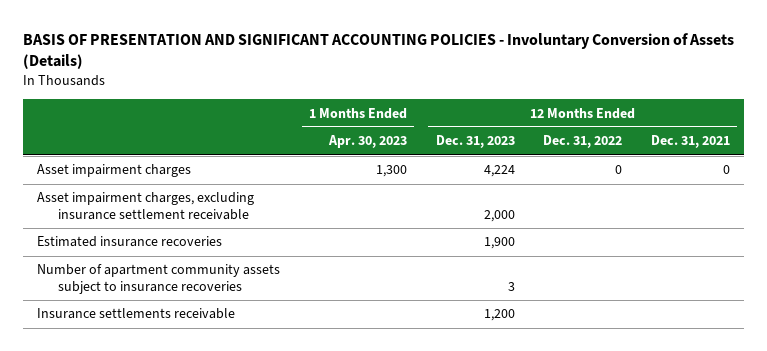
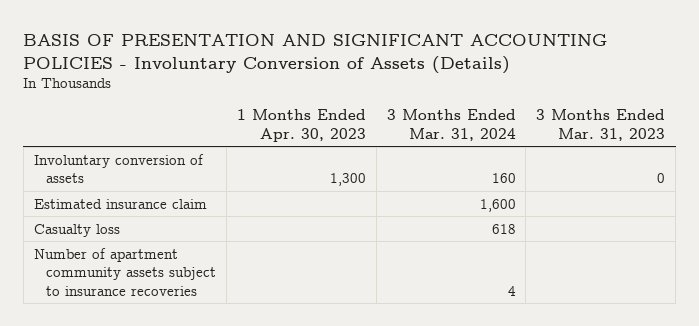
- | 1 Months Ended Apr. 30, 2023 | 12 Months Ended Dec. 31, 2023 | 12 Months Ended Dec. 31, 2022 | 12 Months Ended Dec. 31, 2021
+ | 1 Months Ended Apr. 30, 2023 | 3 Months Ended Mar. 31, 2024 | 3 Months Ended Mar. 31, 2023
- Asset impairment charges | 1,300 | 4,224 | 0 | 0
- Asset impairment charges, excluding insurance settlement receivable | | 2,000 | |
- Estimated insurance recoveries | | 1,900 | |
+ Involuntary conversion of assets | 1,300 | 160 | 0
+ Estimated insurance claim | | 1,600 |
+ Casualty loss | | 618 |
- Insurance settlements receivable | | 1,200 | |

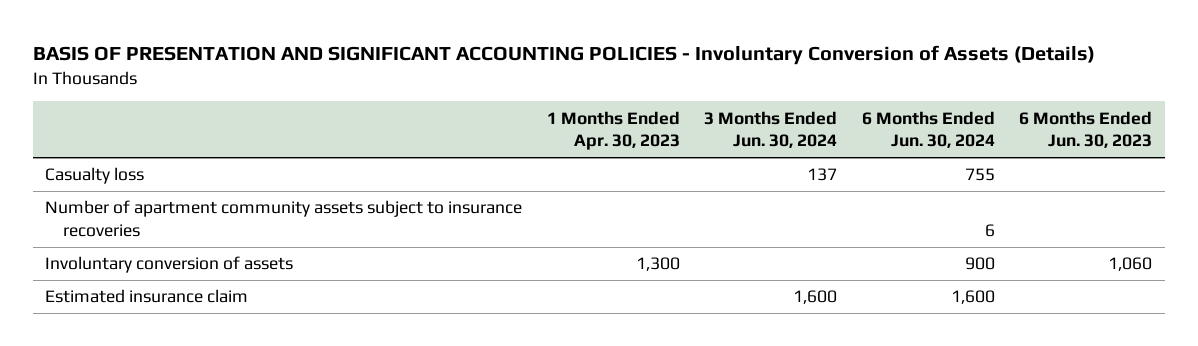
- | 1 Months Ended Apr. 30, 2023 | 3 Months Ended Mar. 31, 2024 | 3 Months Ended Mar. 31, 2023
+ | 1 Months Ended Apr. 30, 2023 | 3 Months Ended Jun. 30, 2024 | 6 Months Ended Jun. 30, 2024 | 6 Months Ended Jun. 30, 2023
moved down: Involuntary conversion of assets | 1,300 | | 900 | 1,060
moved down: Estimated insurance claim | | 1,600 | 1,600 |

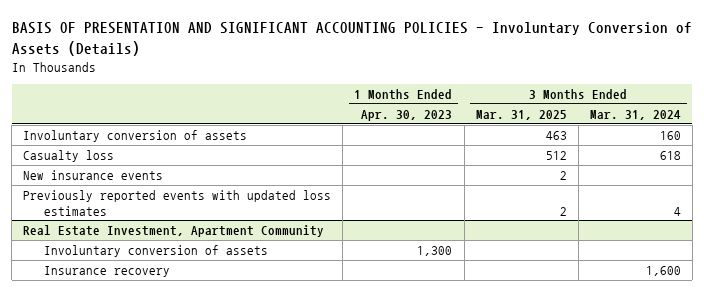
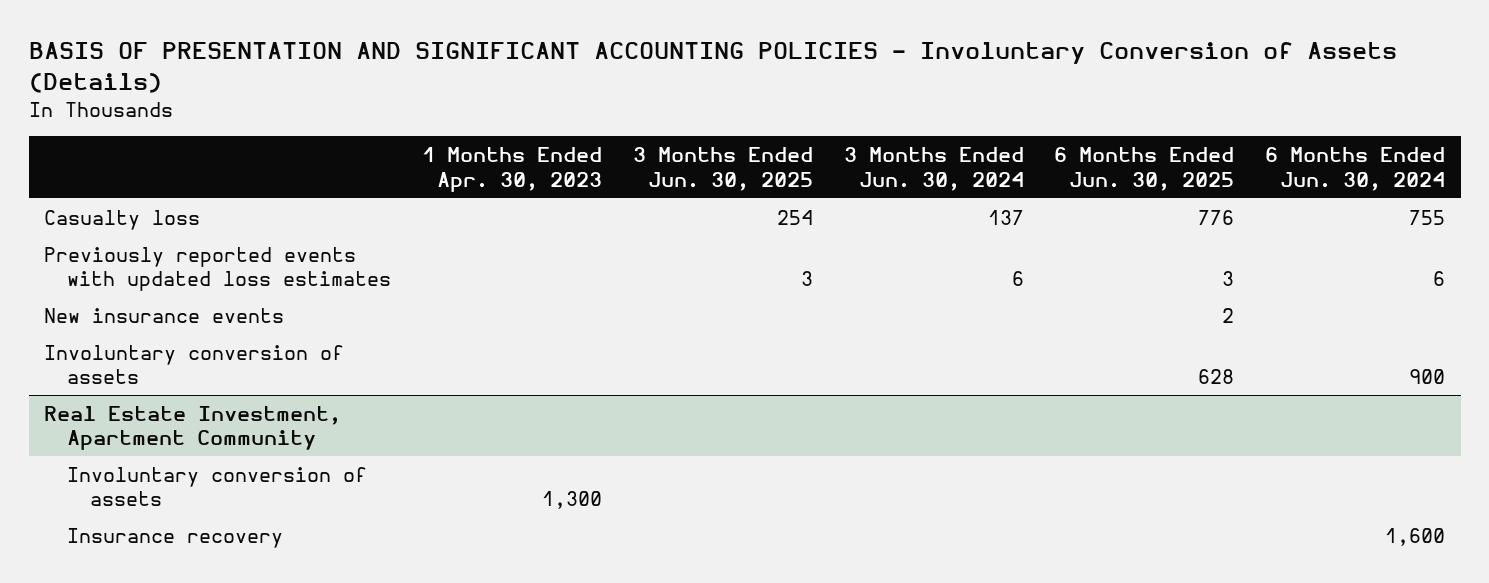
- | 1 Months Ended Apr. 30, 2023 | 3 Months Ended Mar. 31, 2025 | 3 Months Ended Mar. 31, 2024
+ | 1 Months Ended Apr. 30, 2023 | 3 Months Ended Jun. 30, 2025 | 3 Months Ended Jun. 30, 2024 | 6 Months Ended Jun. 30, 2025 | 6 Months Ended Jun. 30, 2024
moved down: New insurance events | | | | 2 |
moved down: Involuntary conversion of assets | | | | 628 | 900

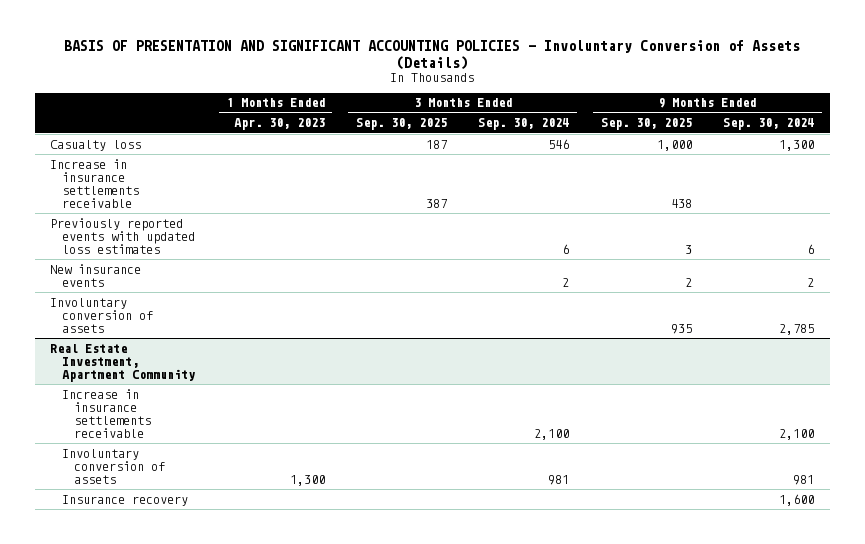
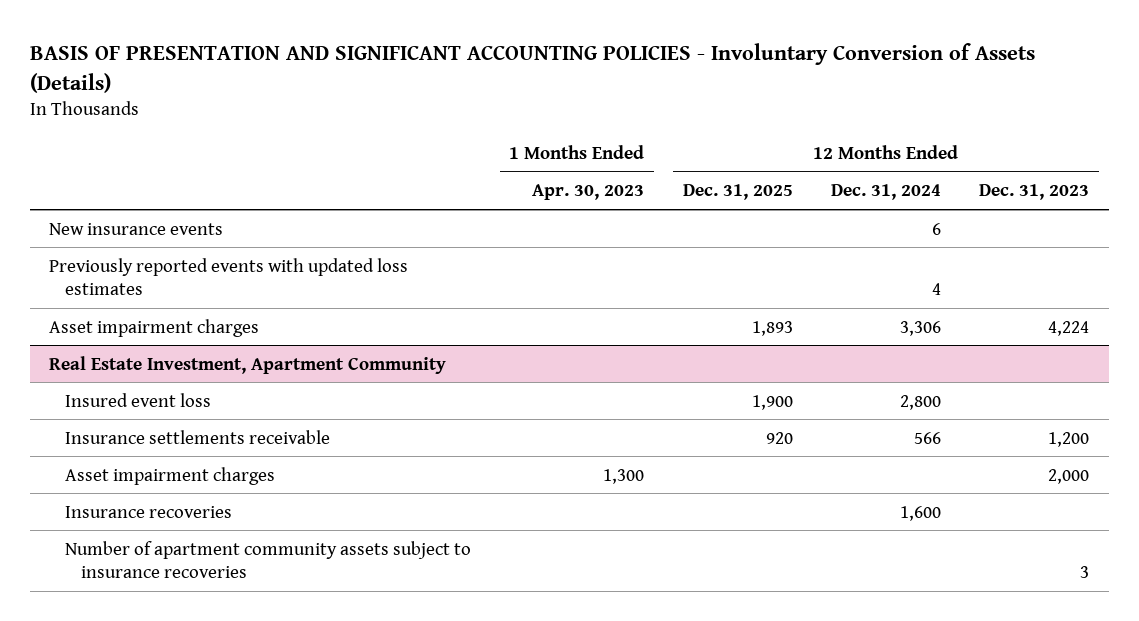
- | 1 Months Ended Apr. 30, 2023 | 3 Months Ended Sep. 30, 2025 | 3 Months Ended Sep. 30, 2024 | 9 Months Ended Sep. 30, 2025 | 9 Months Ended Sep. 30, 2024
+ | 1 Months Ended Apr. 30, 2023 | 12 Months Ended Dec. 31, 2025 | 12 Months Ended Dec. 31, 2024 | 12 Months Ended Dec. 31, 2023
- Casualty loss | | 187 | 546 | 1,000 | 1,300
- Increase in insurance settlements receivable | | 387 | | 438 |
- Involuntary conversion of assets | | | | 935 | 2,785
moved down: Previously reported events with updated loss estimates | | | 4 |
+ Asset impairment charges | | 1,893 | 3,306 | 4,224
@ Real Estate Investment, Apartment Community
- Increase in insurance settlements receivable | | | 2,100 | | 2,100
- Involuntary conversion of assets | 1,300 | | 981 | | 981
- Insurance recovery | | | | | 1,600
+ Insured event loss | | 1,900 | 2,800 |
+ Insurance settlements receivable | | 920 | 566 | 1,200
+ Asset impairment charges | 1,300 | | | 2,000
+ Insurance recoveries | | | 1,600 |
+ Number of apartment community assets subject to insurance recoveries | | | | 3

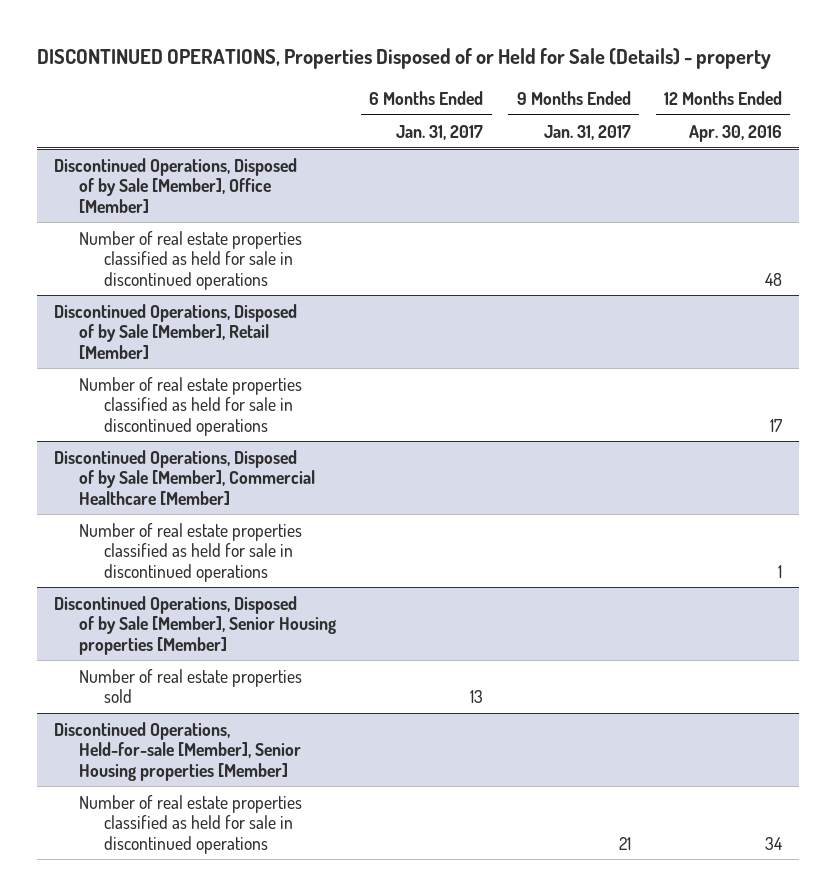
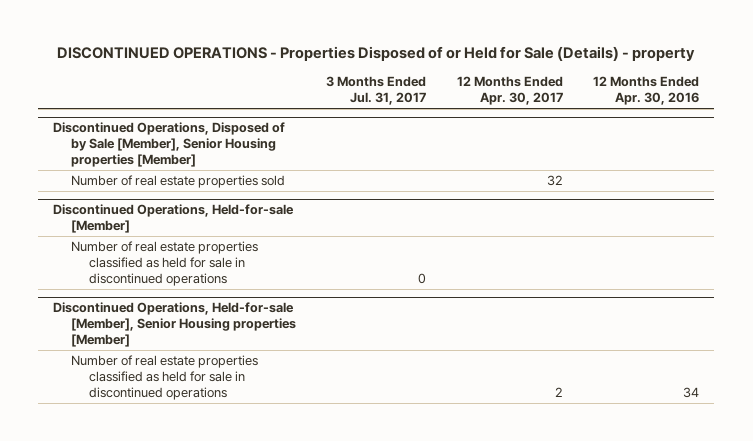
- DISCONTINUED OPERATIONS, Properties Disposed of or Held for Sale (Details) - property
+ DISCONTINUED OPERATIONS - Properties Disposed of or Held for Sale (Details) - property
- | 6 Months Ended Jan. 31, 2017 | 9 Months Ended Jan. 31, 2017 | 12 Months Ended Apr. 30, 2016
+ | 3 Months Ended Jul. 31, 2017 | 12 Months Ended Apr. 30, 2017 | 12 Months Ended Apr. 30, 2016
- Discontinued Operations, Disposed of by Sale [Member], Office [Member]
- Number of real estate properties classified as held for sale in discontinued operations | | | 48
- Discontinued Operations, Disposed of by Sale [Member], Retail [Member]
- Number of real estate properties classified as held for sale in discontinued operations | | | 17
- Discontinued Operations, Disposed of by Sale [Member], Commercial Healthcare [Member]
- Number of real estate properties classified as held for sale in discontinued operations | | | 1
+ Discontinued Operations, Held-for-sale [Member]
+ Number of real estate properties classified as held for sale in discontinued operations | 0 | |

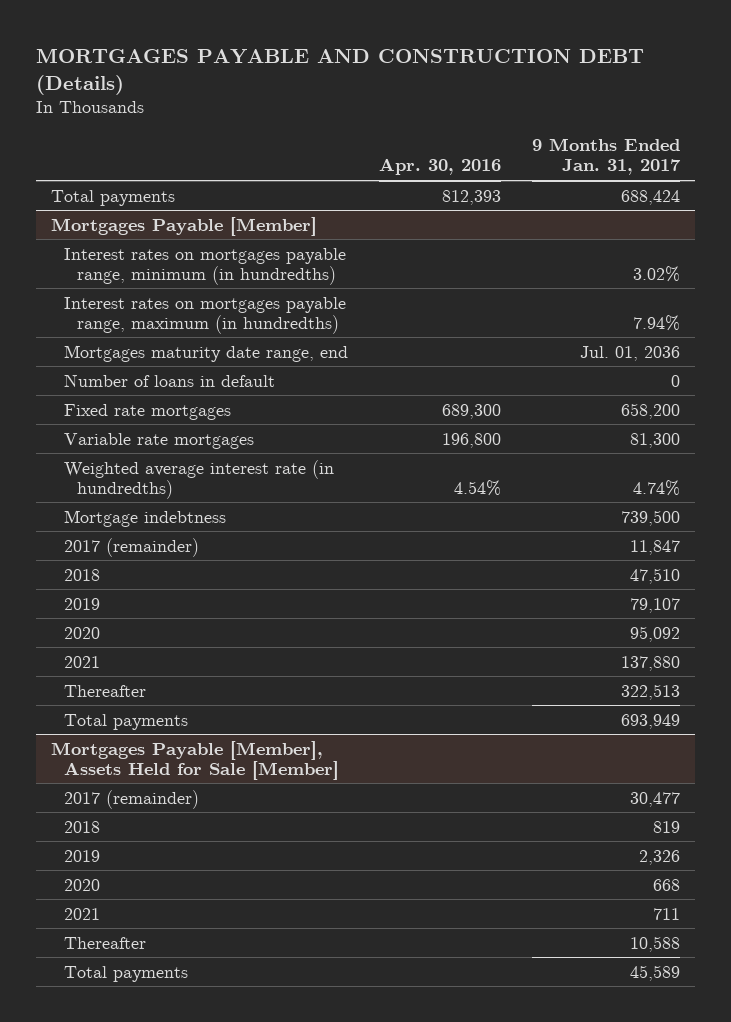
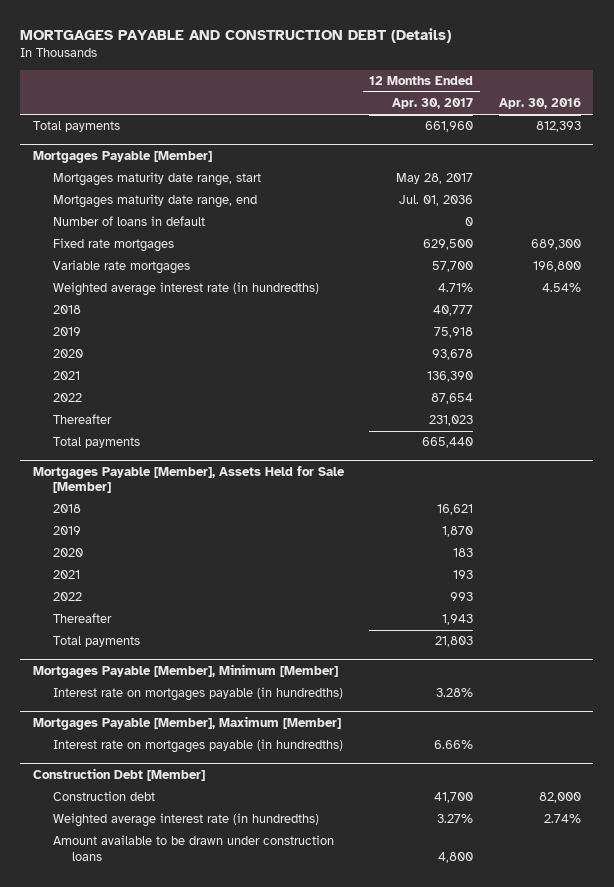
- | Apr. 30, 2016 | 9 Months Ended Jan. 31, 2017
+ | 12 Months Ended Apr. 30, 2017 | Apr. 30, 2016
@ Mortgages Payable [Member]
- Interest rates on mortgages payable range, minimum (in hundredths) | | 3.02%
- Interest rates on mortgages payable range, maximum (in hundredths) | | 7.94%
+ Mortgages maturity date range, start | May 28, 2017 |
- Mortgage indebtness | | 739,500
- 2017 (remainder) | | 11,847
+ 2022 | 87,654 |
@ Mortgages Payable [Member], Assets Held for Sale [Member]
- 2017 (remainder) | | 30,477
+ 2022 | 993 |
+ Mortgages Payable [Member], Minimum [Member]
+ Interest rate on mortgages payable (in hundredths) | 3.28% |
+ Mortgages Payable [Member], Maximum [Member]
+ Interest rate on mortgages payable (in hundredths) | 6.66% |
+ Construction Debt [Member]
+ Construction debt | 41,700 | 82,000
+ Weighted average interest rate (in hundredths) | 3.27% | 2.74%
+ Amount available to be drawn under construction loans | 4,800 |

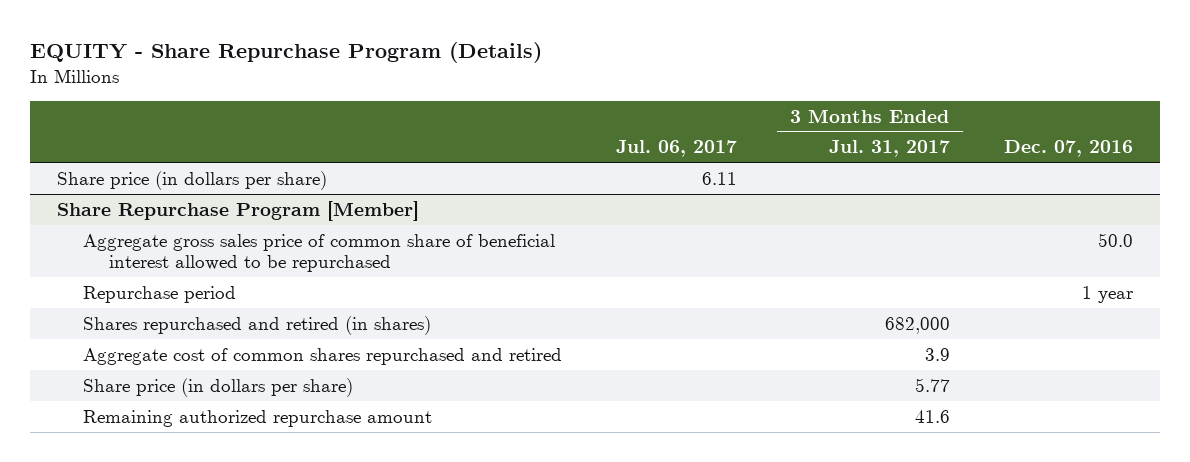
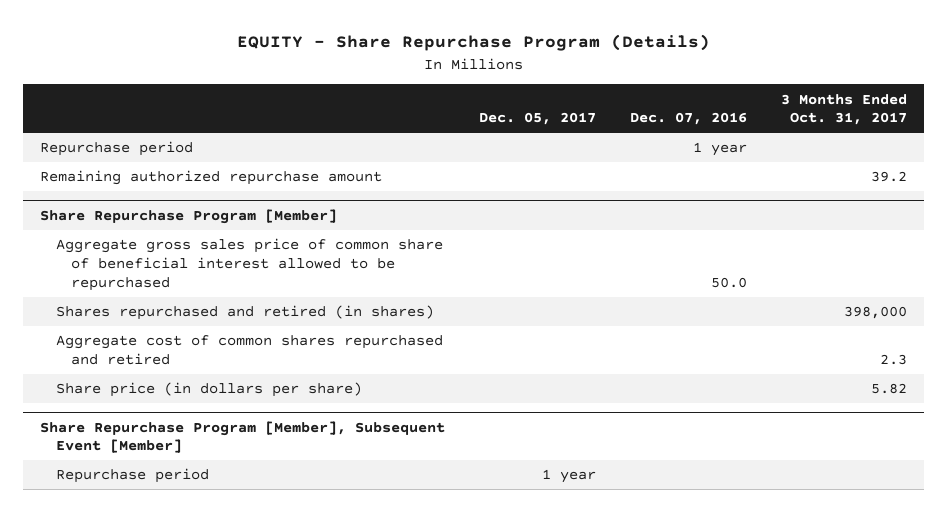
- | Jul. 06, 2017 | 3 Months Ended Jul. 31, 2017 | Dec. 07, 2016
+ | Dec. 05, 2017 | Dec. 07, 2016 | 3 Months Ended Oct. 31, 2017
- Share price (in dollars per share) | 6.11 | |
+ Repurchase period | | 1 year |
+ Remaining authorized repurchase amount | | | 39.2
@ Share Repurchase Program [Member]
- Repurchase period | | | 1 year
- Remaining authorized repurchase amount | | 41.6 |
+ Share Repurchase Program [Member], Subsequent Event [Member]
+ Repurchase period | 1 year | |

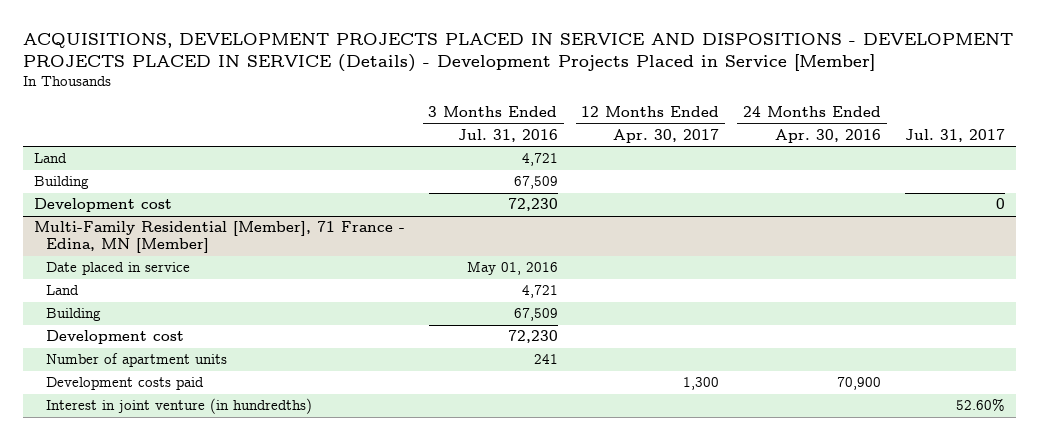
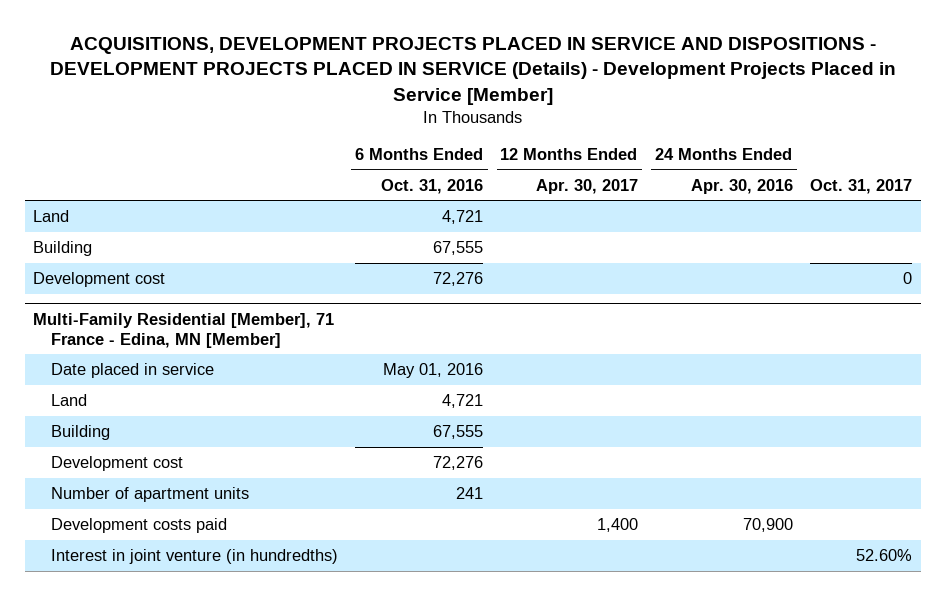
- | 3 Months Ended Jul. 31, 2016 | 12 Months Ended Apr. 30, 2017 | 24 Months Ended Apr. 30, 2016 | Jul. 31, 2017
+ | 6 Months Ended Oct. 31, 2016 | 12 Months Ended Apr. 30, 2017 | 24 Months Ended Apr. 30, 2016 | Oct. 31, 2017
@ Multi-Family Residential [Member], 71 France - Edina, MN [Member]
- Development costs paid | | 1,300 | 70,900 |
+ Development costs paid | | 1,400 | 70,900 |

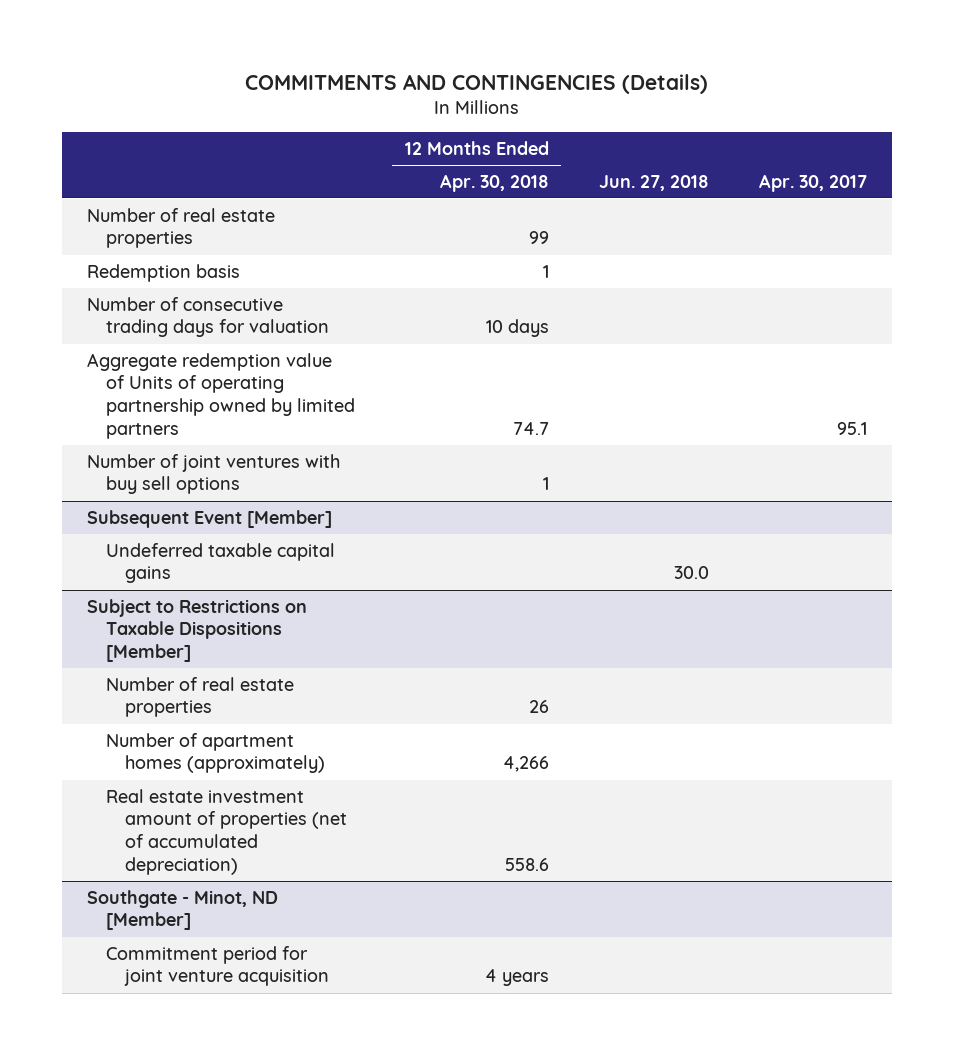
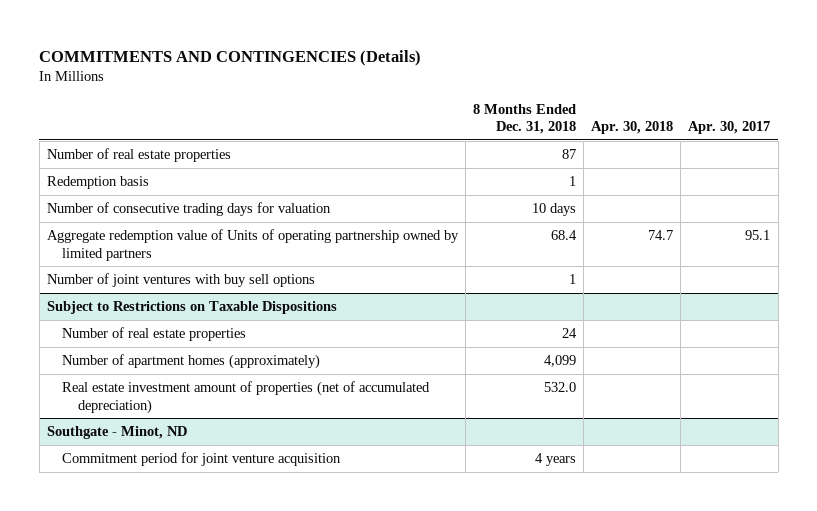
- | 12 Months Ended Apr. 30, 2018 | Jun. 27, 2018 | Apr. 30, 2017
+ | 8 Months Ended Dec. 31, 2018 | Apr. 30, 2018 | Apr. 30, 2017
- Subsequent Event [Member]
- Undeferred taxable capital gains | | 30.0 |
- Subject to Restrictions on Taxable Dispositions [Member]
+ Subject to Restrictions on Taxable Dispositions
- Southgate - Minot, ND [Member]
+ Southgate - Minot, ND

